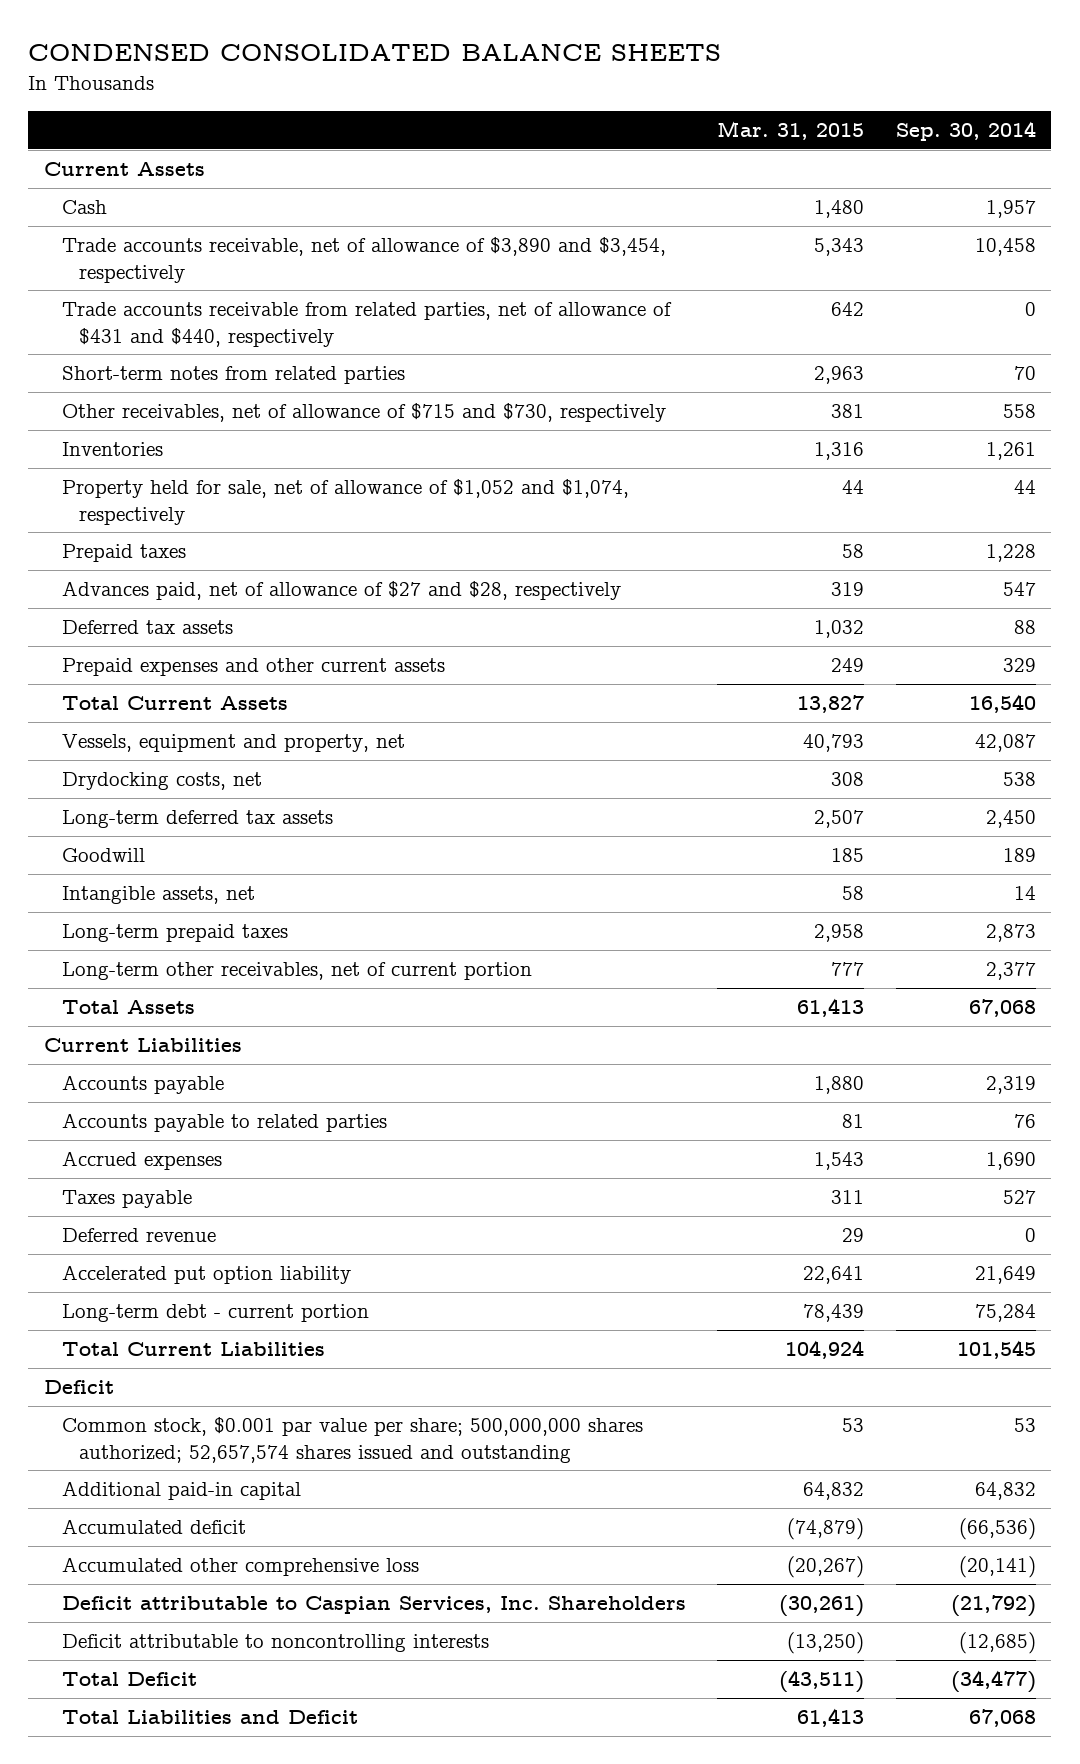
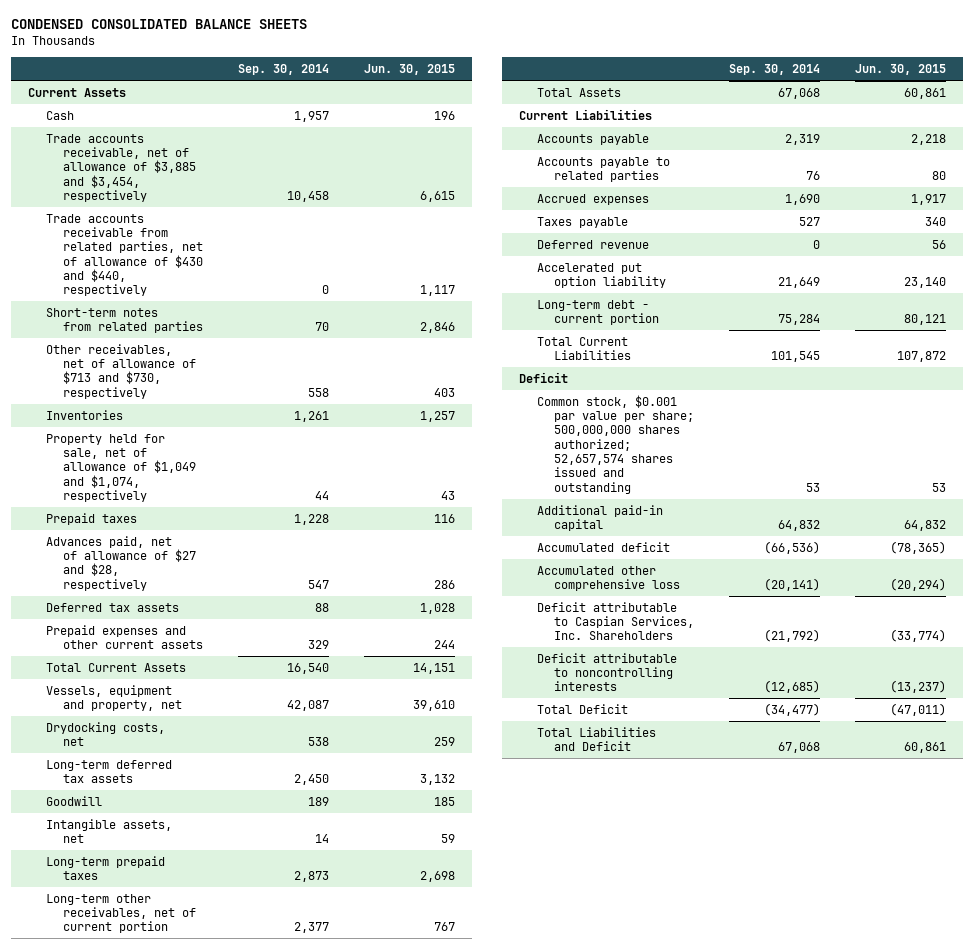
- | Mar. 31, 2015 | Sep. 30, 2014
+ | Sep. 30, 2014 | Jun. 30, 2015
- Trade accounts receivable, net of allowance of $3,890 and $3,454, respectively | 5,343 | 10,458
- Trade accounts receivable from related parties, net of allowance of $431 and $440, respectively | 642 | 0
+ Trade accounts receivable, net of allowance of $3,885 and $3,454, respectively | 10,458 | 6,615
+ Trade accounts receivable from related parties, net of allowance of $430 and $440, respectively | 0 | 1,117
- Other receivables, net of allowance of $715 and $730, respectively | 381 | 558
+ Other receivables, net of allowance of $713 and $730, respectively | 558 | 403
- Property held for sale, net of allowance of $1,052 and $1,074, respectively | 44 | 44
+ Property held for sale, net of allowance of $1,049 and $1,074, respectively | 44 | 43

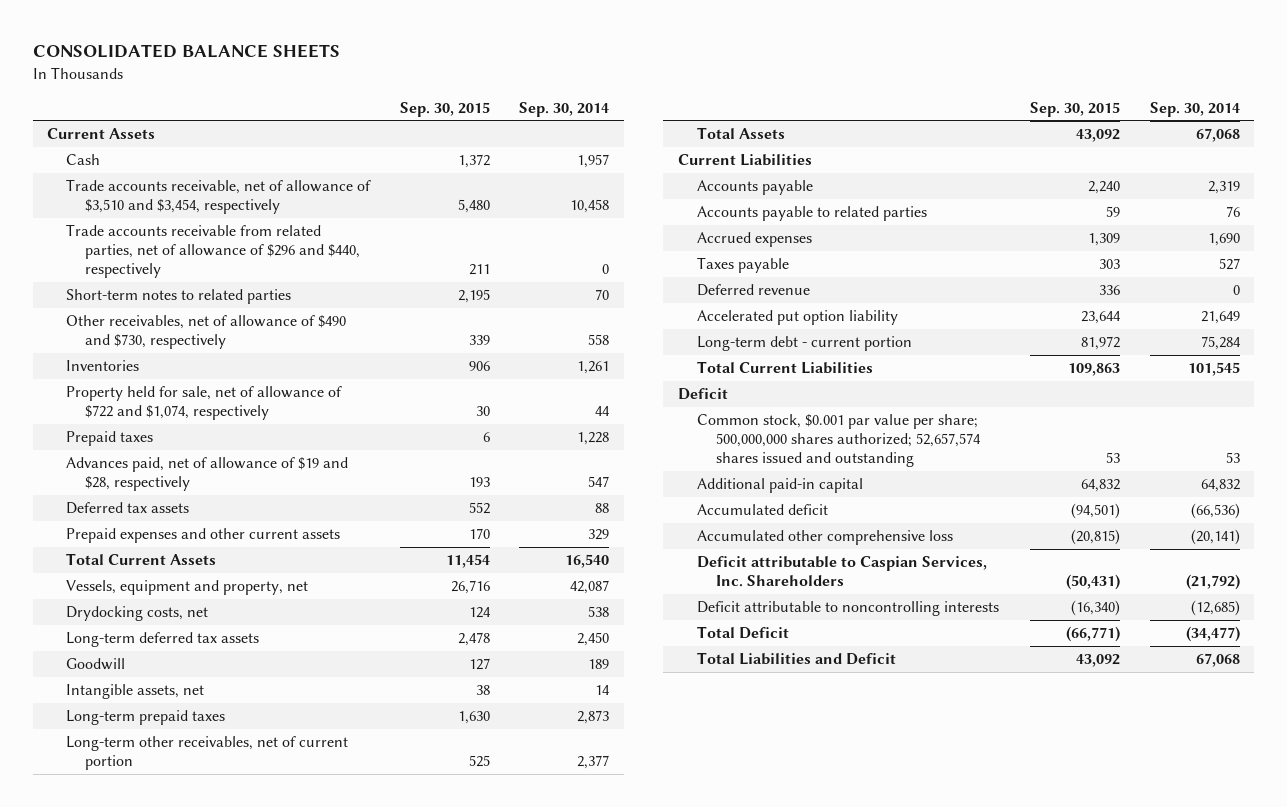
- CONDENSED CONSOLIDATED BALANCE SHEETS
+ CONSOLIDATED BALANCE SHEETS
- | Sep. 30, 2014 | Jun. 30, 2015
+ | Sep. 30, 2015 | Sep. 30, 2014
- Trade accounts receivable, net of allowance of $3,885 and $3,454, respectively | 10,458 | 6,615
- Trade accounts receivable from related parties, net of allowance of $430 and $440, respectively | 0 | 1,117
- Short-term notes from related parties | 70 | 2,846
- Other receivables, net of allowance of $713 and $730, respectively | 558 | 403
+ Trade accounts receivable, net of allowance of $3,510 and $3,454, respectively | 5,480 | 10,458
+ Trade accounts receivable from related parties, net of allowance of $296 and $440, respectively | 211 | 0
+ Short-term notes to related parties | 2,195 | 70
+ Other receivables, net of allowance of $490 and $730, respectively | 339 | 558
- Property held for sale, net of allowance of $1,049 and $1,074, respectively | 44 | 43
+ Property held for sale, net of allowance of $722 and $1,074, respectively | 30 | 44
- Advances paid, net of allowance of $27 and $28, respectively | 547 | 286
+ Advances paid, net of allowance of $19 and $28, respectively | 193 | 547

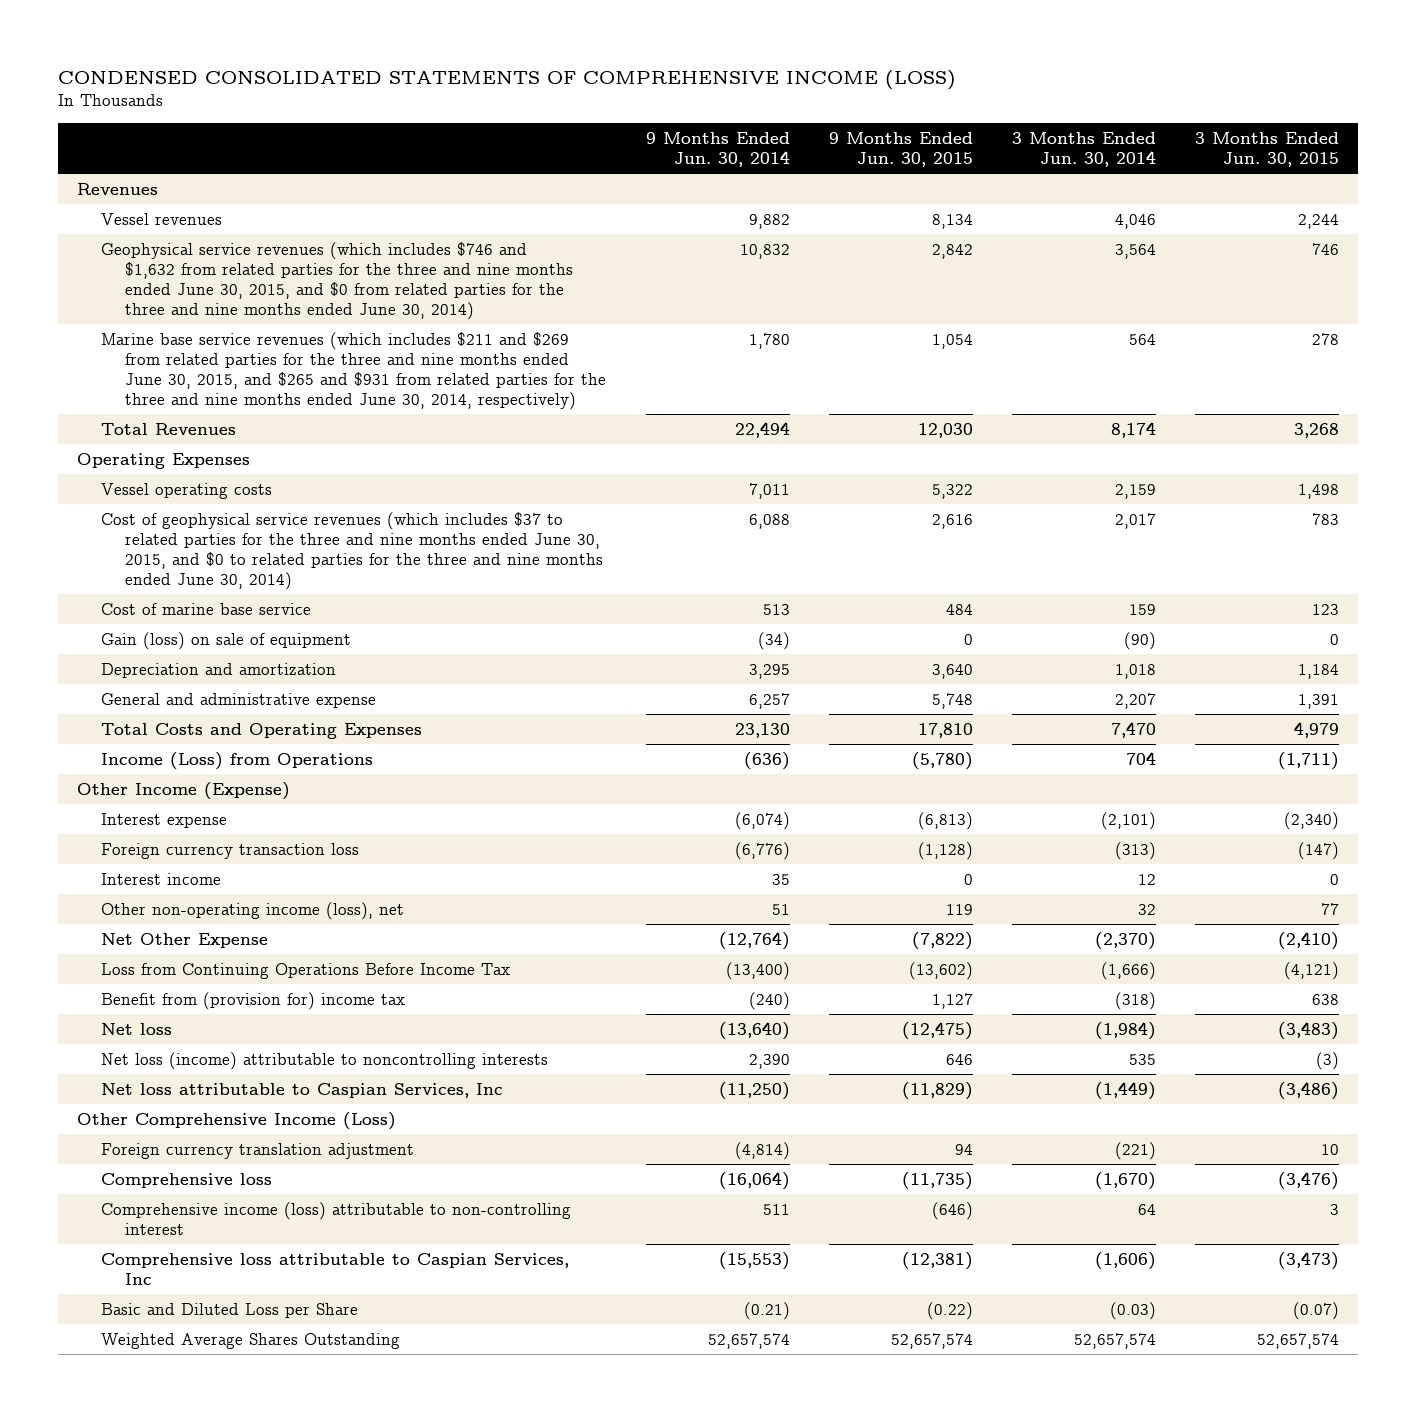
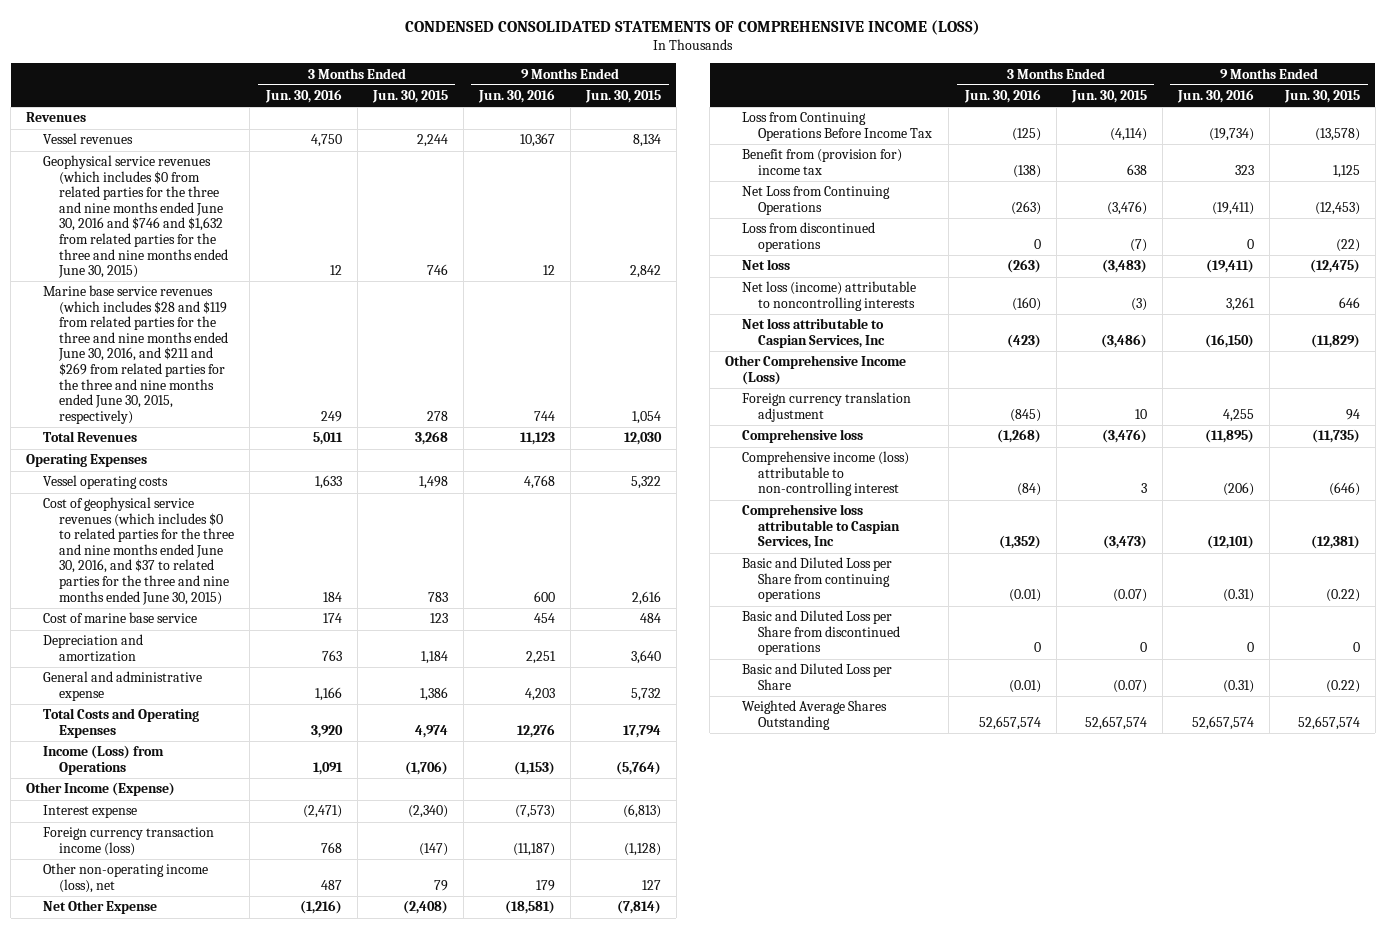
- | 9 Months Ended Jun. 30, 2014 | 9 Months Ended Jun. 30, 2015 | 3 Months Ended Jun. 30, 2014 | 3 Months Ended Jun. 30, 2015
+ | 3 Months Ended Jun. 30, 2016 | 3 Months Ended Jun. 30, 2015 | 9 Months Ended Jun. 30, 2016 | 9 Months Ended Jun. 30, 2015
- Geophysical service revenues (which includes $746 and $1,632 from related parties for the three and nine months ended June 30, 2015, and $0 from related parties for the three and nine months ended June 30, 2014) | 10,832 | 2,842 | 3,564 | 746
- Marine base service revenues (which includes $211 and $269 from related parties for the three and nine months ended June 30, 2015, and $265 and $931 from related parties for the three and nine months ended June 30, 2014, respectively) | 1,780 | 1,054 | 564 | 278
+ Geophysical service revenues (which includes $0 from related parties for the three and nine months ended June 30, 2016 and $746 and $1,632 from related parties for the three and nine months ended June 30, 2015) | 12 | 746 | 12 | 2,842
+ Marine base service revenues (which includes $28 and $119 from related parties for the three and nine months ended June 30, 2016, and $211 and $269 from related parties for the three and nine months ended June 30, 2015, respectively) | 249 | 278 | 744 | 1,054
- Cost of geophysical service revenues (which includes $37 to related parties for the three and nine months ended June 30, 2015, and $0 to related parties for the three and nine months ended June 30, 2014) | 6,088 | 2,616 | 2,017 | 783
+ Cost of geophysical service revenues (which includes $0 to related parties for the three and nine months ended June 30, 2016, and $37 to related parties for the three and nine months ended June 30, 2015) | 184 | 783 | 600 | 2,616
- Gain (loss) on sale of equipment | (34) | 0 | (90) | 0
- General and administrative expense | 6,257 | 5,748 | 2,207 | 1,391
- Total Costs and Operating Expenses | 23,130 | 17,810 | 7,470 | 4,979
- Income (Loss) from Operations | (636) | (5,780) | 704 | (1,711)
+ General and administrative expense | 1,166 | 1,386 | 4,203 | 5,732
+ Total Costs and Operating Expenses | 3,920 | 4,974 | 12,276 | 17,794
+ Income (Loss) from Operations | 1,091 | (1,706) | (1,153) | (5,764)
- Foreign currency transaction loss | (6,776) | (1,128) | (313) | (147)
- Interest income | 35 | 0 | 12 | 0
- Other non-operating income (loss), net | 51 | 119 | 32 | 77
- Net Other Expense | (12,764) | (7,822) | (2,370) | (2,410)
- Loss from Continuing Operations Before Income Tax | (13,400) | (13,602) | (1,666) | (4,121)
- Benefit from (provision for) income tax | (240) | 1,127 | (318) | 638
+ Foreign currency transaction income (loss) | 768 | (147) | (11,187) | (1,128)
+ Other non-operating income (loss), net | 487 | 79 | 179 | 127
+ Net Other Expense | (1,216) | (2,408) | (18,581) | (7,814)
+ Loss from Continuing Operations Before Income Tax | (125) | (4,114) | (19,734) | (13,578)
+ Benefit from (provision for) income tax | (138) | 638 | 323 | 1,125
+ Net Loss from Continuing Operations | (263) | (3,476) | (19,411) | (12,453)
+ Loss from discontinued operations | 0 | (7) | 0 | (22)
+ Basic and Diluted Loss per Share from continuing operations | (0.01) | (0.07) | (0.31) | (0.22)
+ Basic and Diluted Loss per Share from discontinued operations | 0 | 0 | 0 | 0

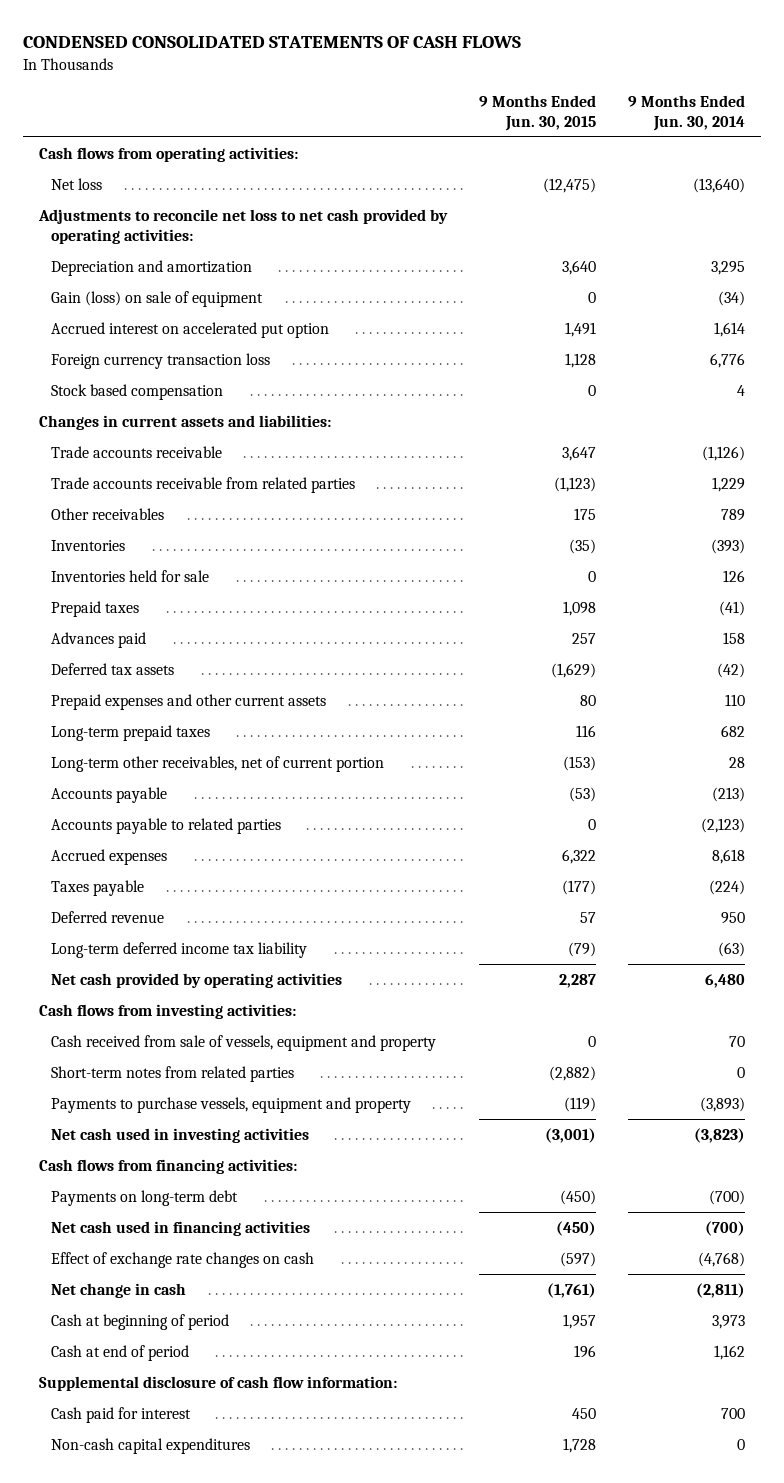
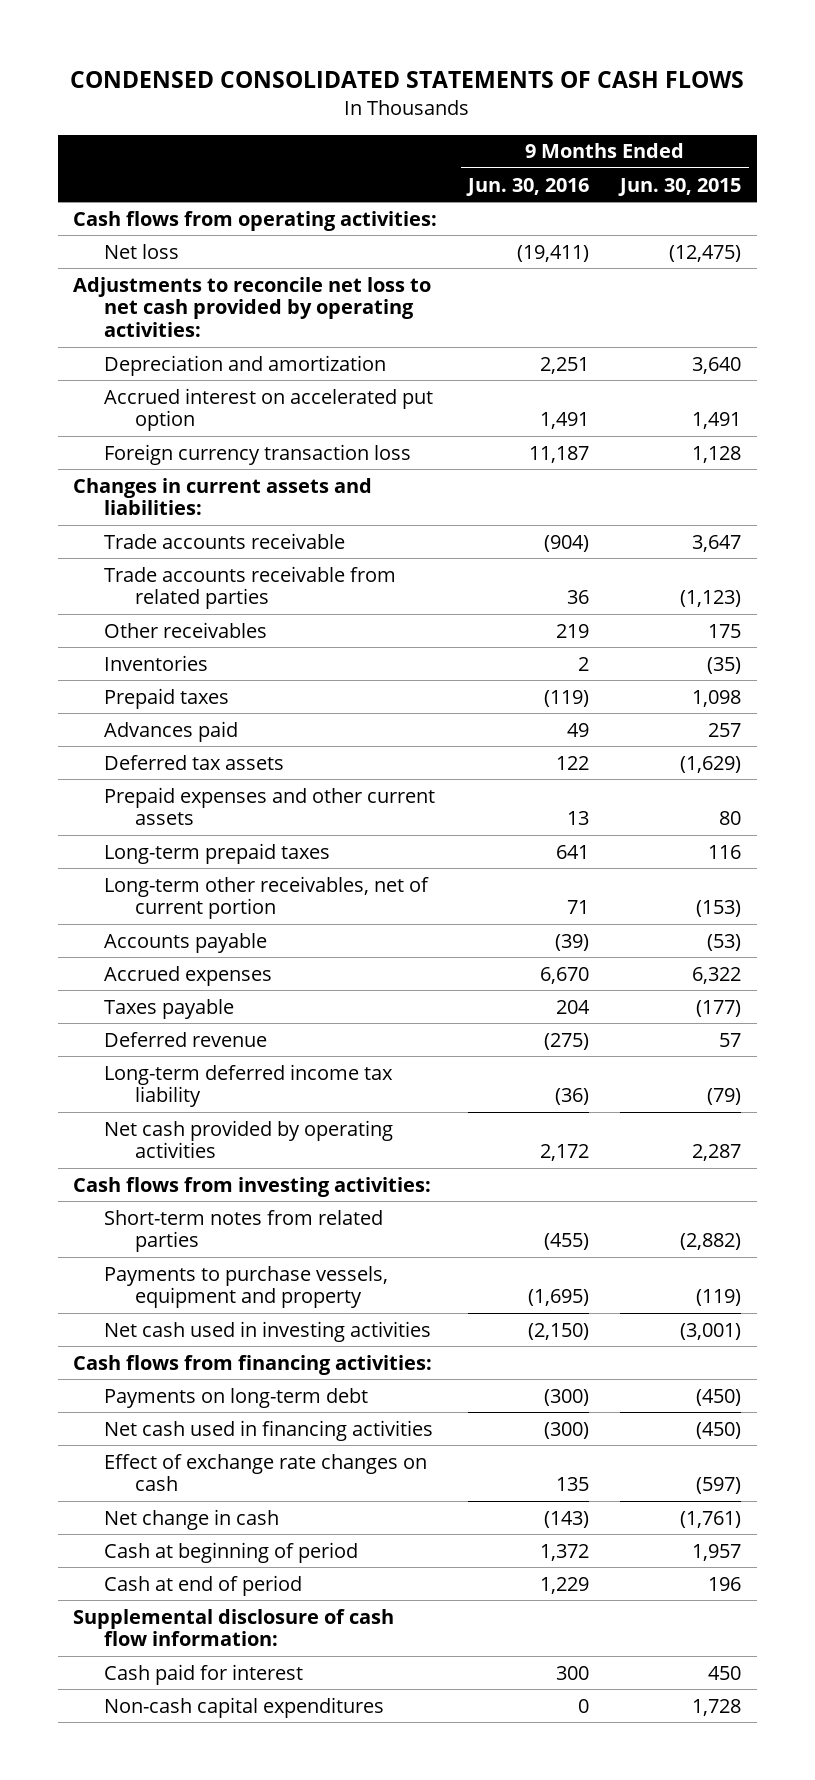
- | 9 Months Ended Jun. 30, 2015 | 9 Months Ended Jun. 30, 2014
+ | 9 Months Ended Jun. 30, 2016 | 9 Months Ended Jun. 30, 2015
- Gain (loss) on sale of equipment | 0 | (34)
- Stock based compensation | 0 | 4
- Inventories held for sale | 0 | 126
- Accounts payable to related parties | 0 | (2,123)
- Cash received from sale of vessels, equipment and property | 0 | 70

